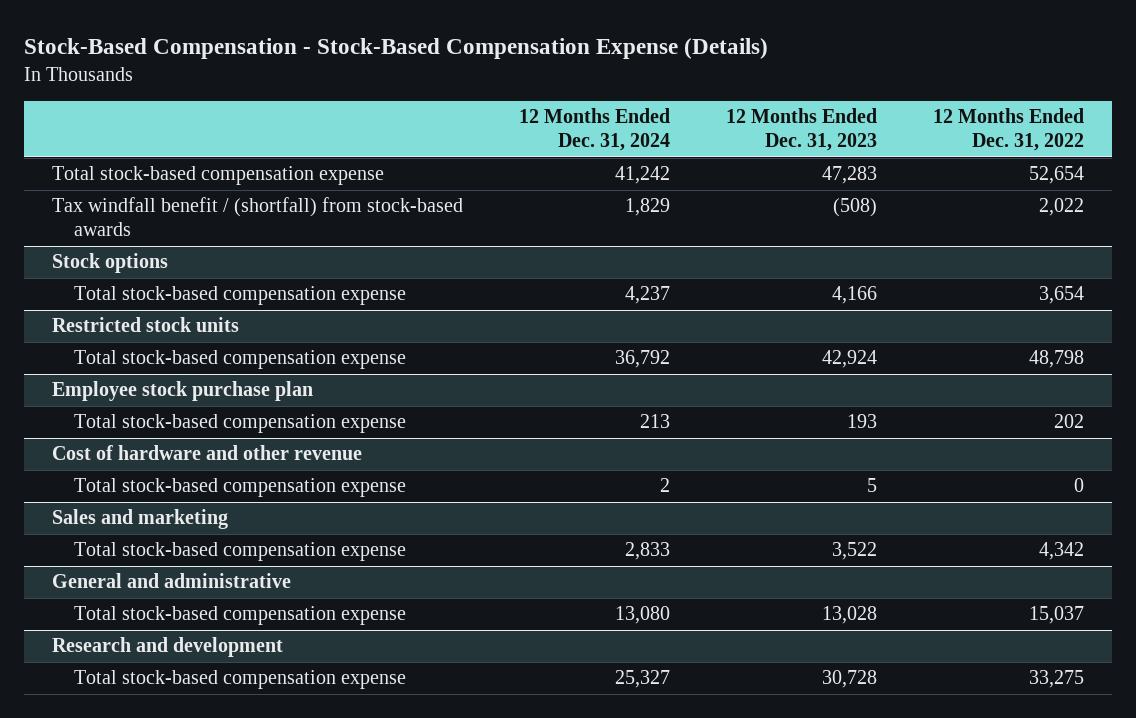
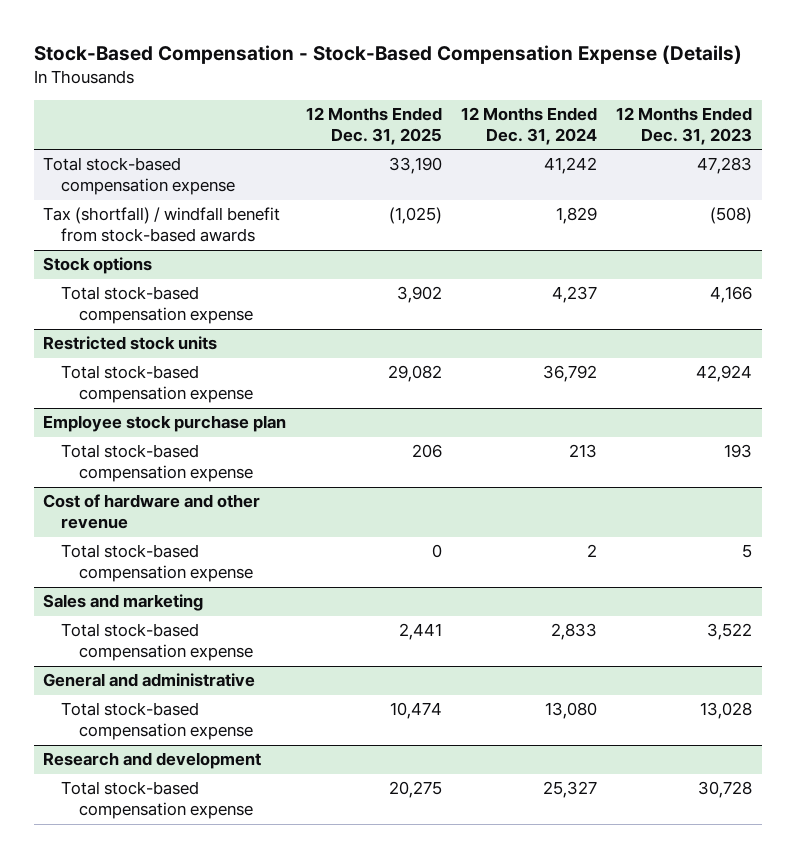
- | 12 Months Ended Dec. 31, 2024 | 12 Months Ended Dec. 31, 2023 | 12 Months Ended Dec. 31, 2022
+ | 12 Months Ended Dec. 31, 2025 | 12 Months Ended Dec. 31, 2024 | 12 Months Ended Dec. 31, 2023
- Tax windfall benefit / (shortfall) from stock-based awards | 1,829 | (508) | 2,022
+ Tax (shortfall) / windfall benefit from stock-based awards | (1,025) | 1,829 | (508)

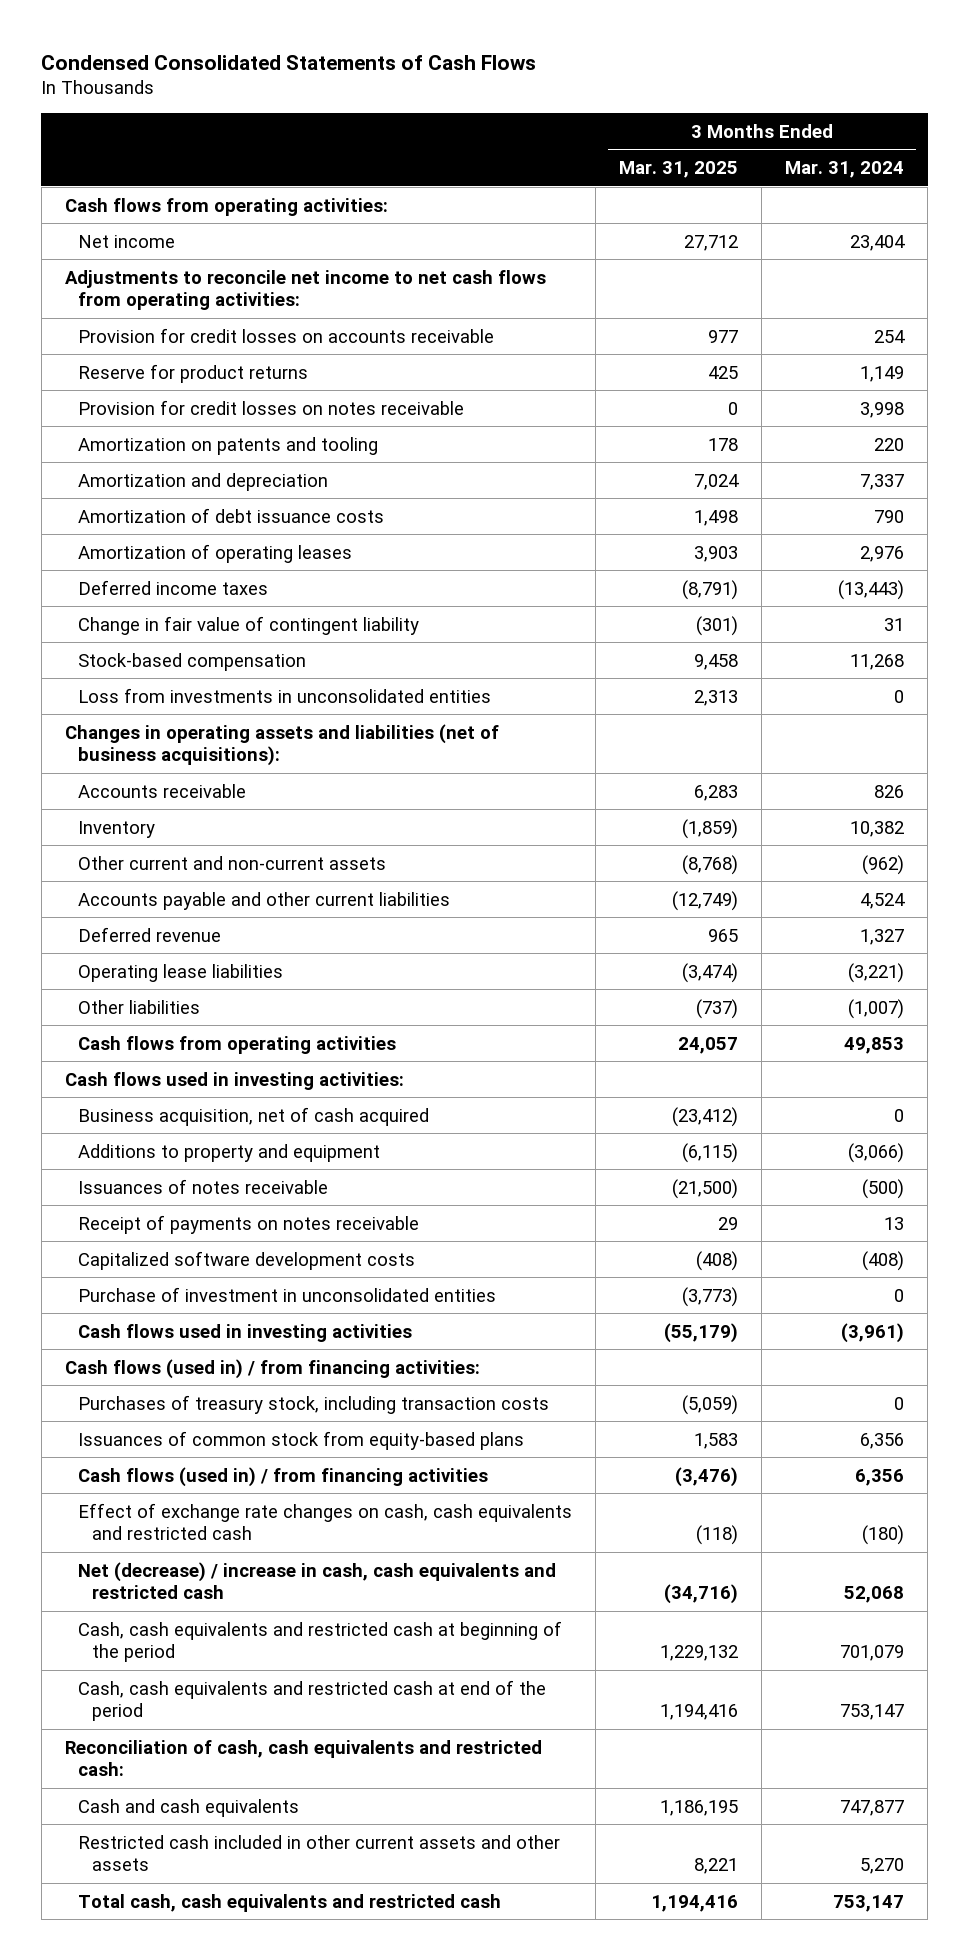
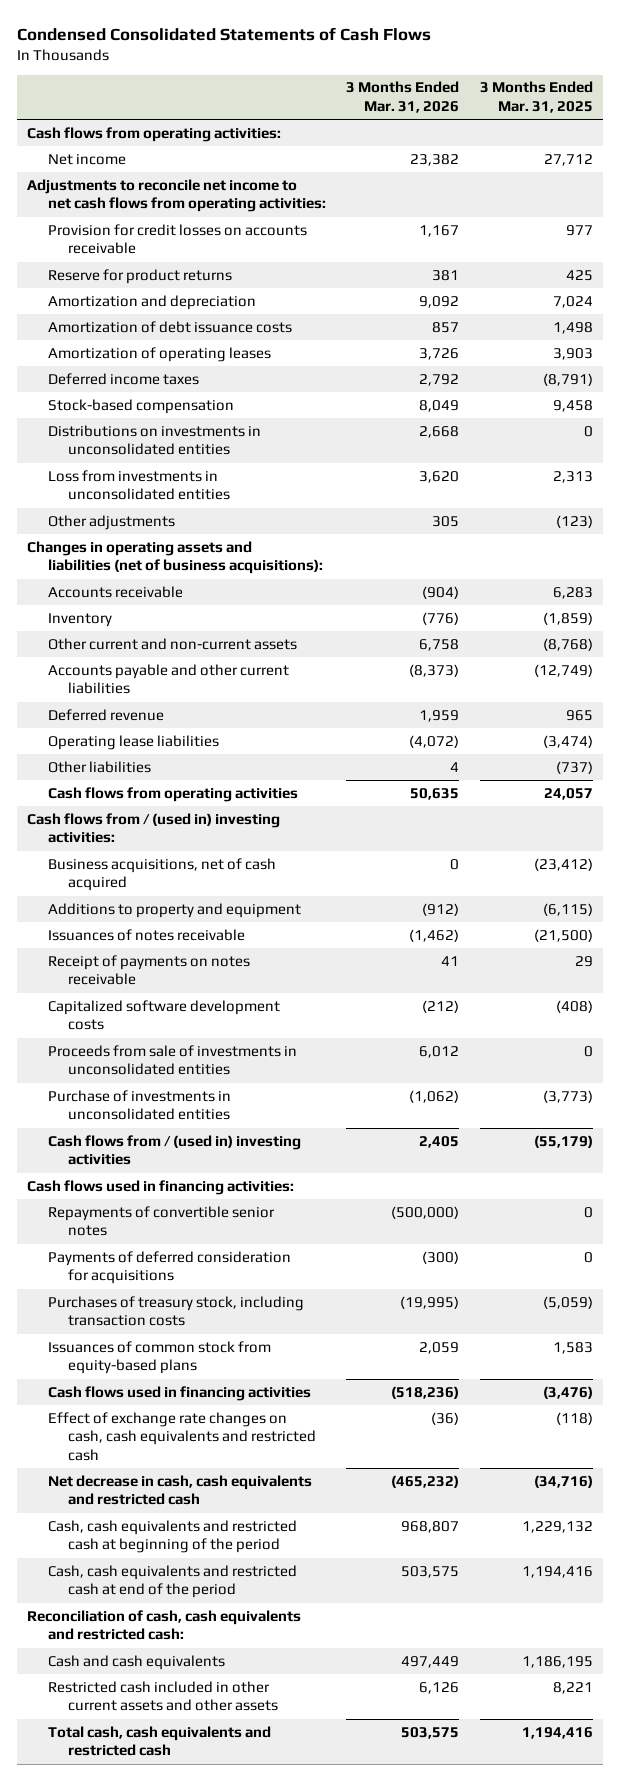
- | 3 Months Ended Mar. 31, 2025 | 3 Months Ended Mar. 31, 2024
+ | 3 Months Ended Mar. 31, 2026 | 3 Months Ended Mar. 31, 2025
- Provision for credit losses on notes receivable | 0 | 3,998
- Amortization on patents and tooling | 178 | 220
- Change in fair value of contingent liability | (301) | 31
+ Distributions on investments in unconsolidated entities | 2,668 | 0
+ Other adjustments | 305 | (123)
- Cash flows used in investing activities:
- Business acquisition, net of cash acquired | (23,412) | 0
+ Cash flows from / (used in) investing activities:
+ Business acquisitions, net of cash acquired | 0 | (23,412)
- Purchase of investment in unconsolidated entities | (3,773) | 0
- Cash flows used in investing activities | (55,179) | (3,961)
- Cash flows (used in) / from financing activities:
+ Proceeds from sale of investments in unconsolidated entities | 6,012 | 0
+ Purchase of investments in unconsolidated entities | (1,062) | (3,773)
+ Cash flows from / (used in) investing activities | 2,405 | (55,179)
+ Cash flows used in financing activities:
+ Repayments of convertible senior notes | (500,000) | 0
+ Payments of deferred consideration for acquisitions | (300) | 0
- Cash flows (used in) / from financing activities | (3,476) | 6,356
+ Cash flows used in financing activities | (518,236) | (3,476)
- Net (decrease) / increase in cash, cash equivalents and restricted cash | (34,716) | 52,068
+ Net decrease in cash, cash equivalents and restricted cash | (465,232) | (34,716)

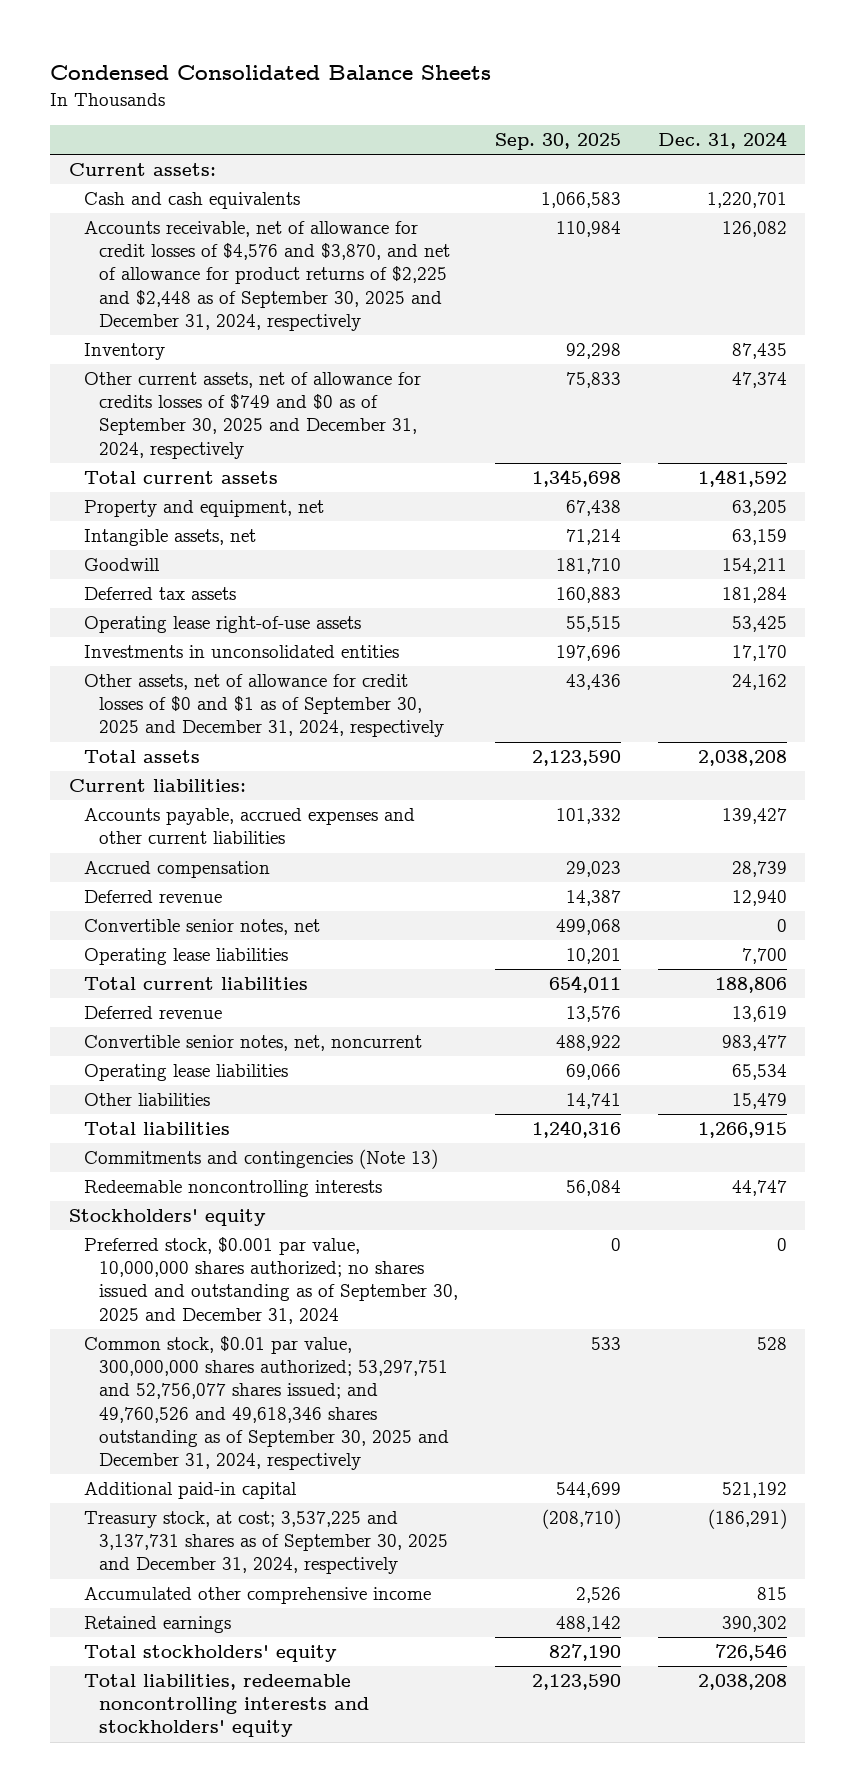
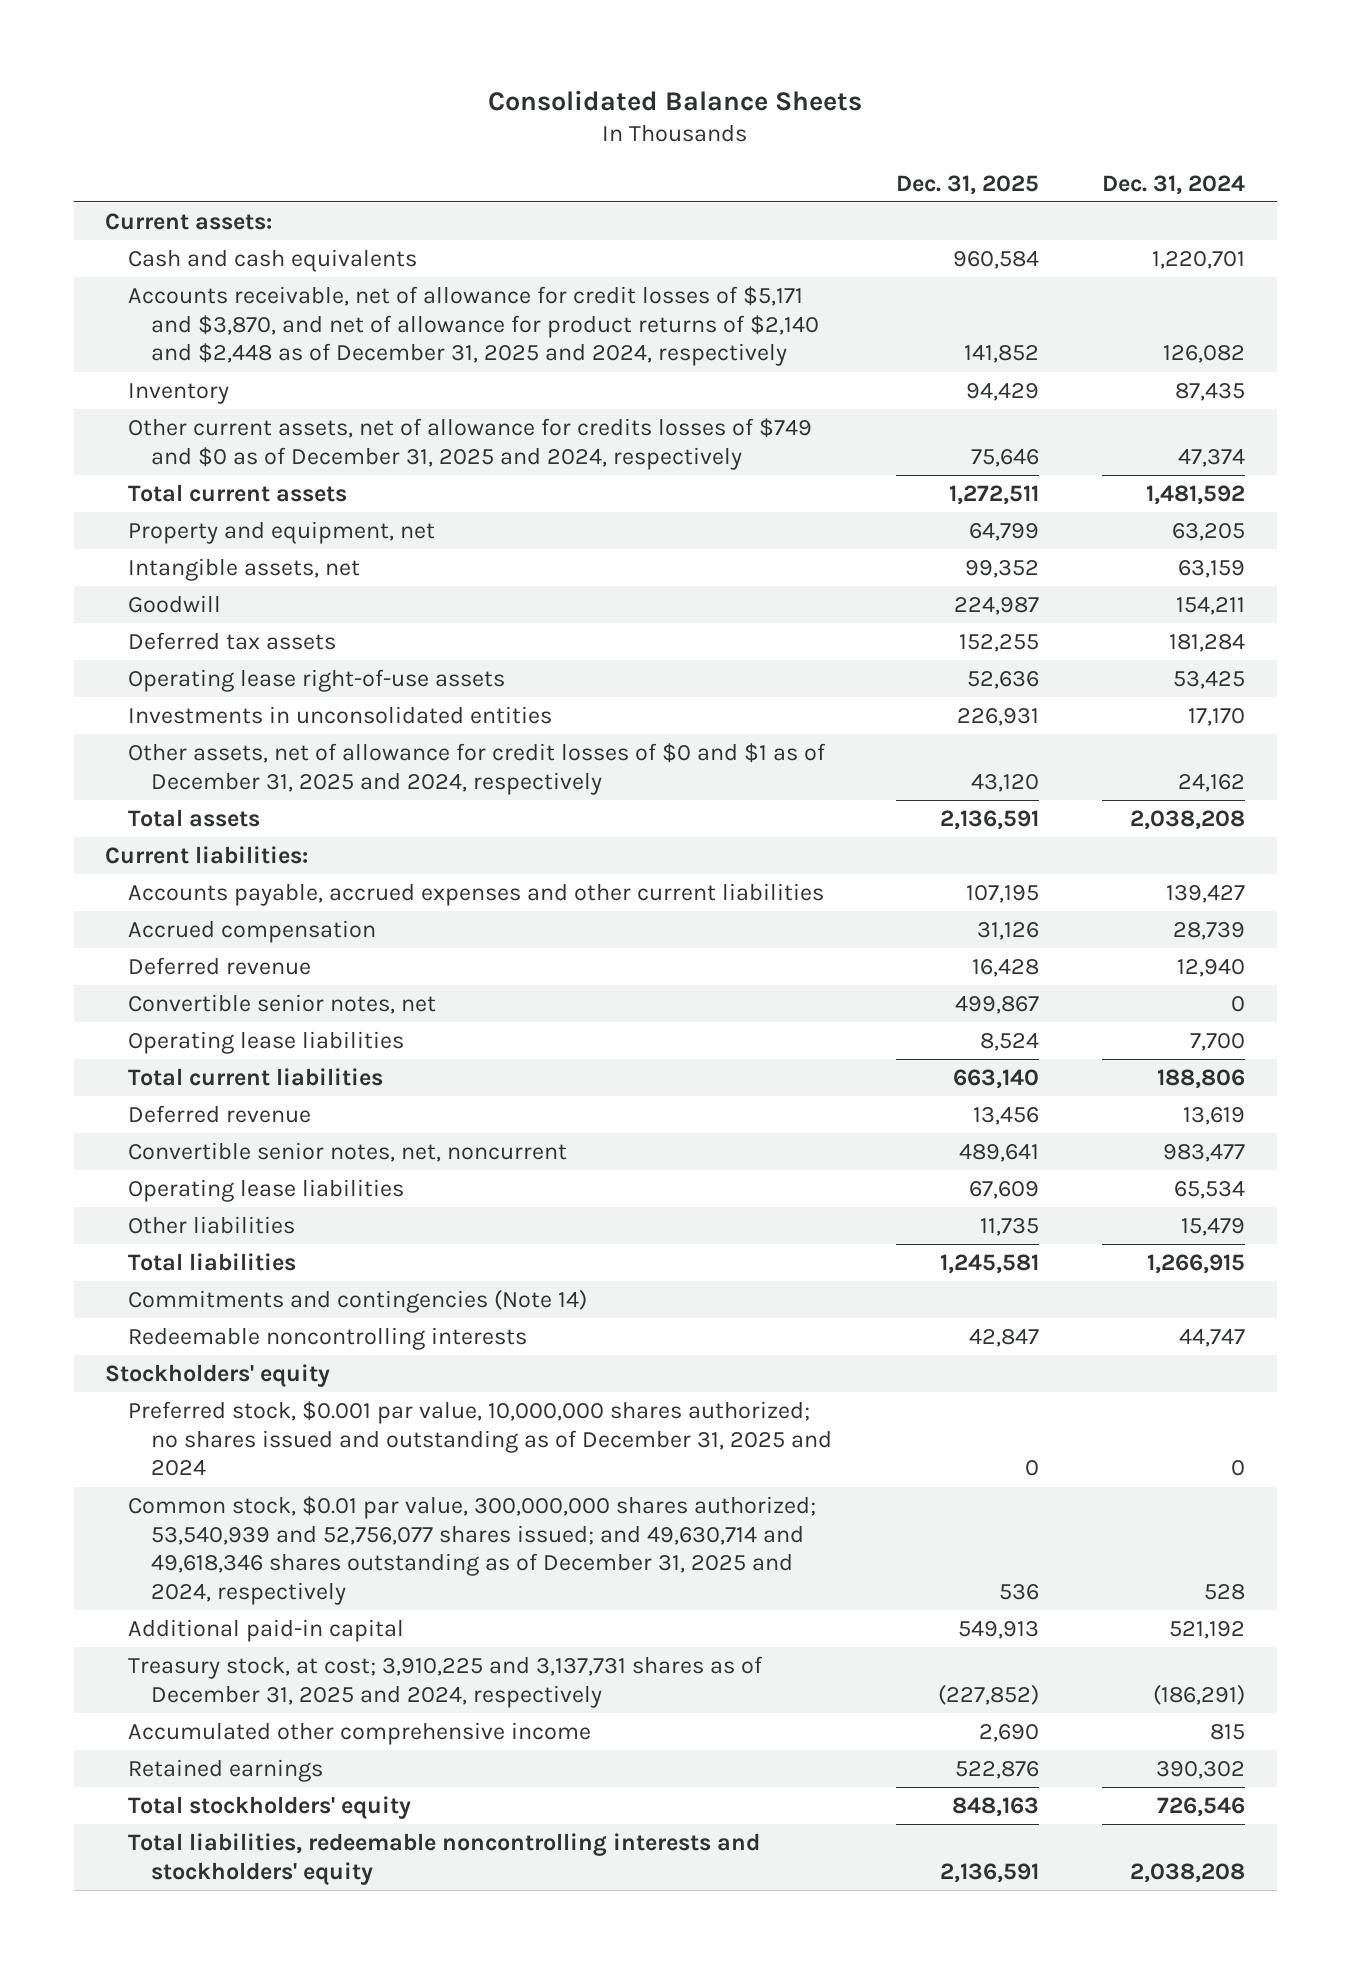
- Condensed Consolidated Balance Sheets
+ Consolidated Balance Sheets
- | Sep. 30, 2025 | Dec. 31, 2024
+ | Dec. 31, 2025 | Dec. 31, 2024
- Accounts receivable, net of allowance for credit losses of $4,576 and $3,870, and net of allowance for product returns of $2,225 and $2,448 as of September 30, 2025 and December 31, 2024, respectively | 110,984 | 126,082
+ Accounts receivable, net of allowance for credit losses of $5,171 and $3,870, and net of allowance for product returns of $2,140 and $2,448 as of December 31, 2025 and 2024, respectively | 141,852 | 126,082
- Other current assets, net of allowance for credits losses of $749 and $0 as of September 30, 2025 and December 31, 2024, respectively | 75,833 | 47,374
+ Other current assets, net of allowance for credits losses of $749 and $0 as of December 31, 2025 and 2024, respectively | 75,646 | 47,374
- Other assets, net of allowance for credit losses of $0 and $1 as of September 30, 2025 and December 31, 2024, respectively | 43,436 | 24,162
+ Other assets, net of allowance for credit losses of $0 and $1 as of December 31, 2025 and 2024, respectively | 43,120 | 24,162
- Commitments and contingencies (Note 13)
+ Commitments and contingencies (Note 14)
- Preferred stock, $0.001 par value, 10,000,000 shares authorized; no shares issued and outstanding as of September 30, 2025 and December 31, 2024 | 0 | 0
- Common stock, $0.01 par value, 300,000,000 shares authorized; 53,297,751 and 52,756,077 shares issued; and 49,760,526 and 49,618,346 shares outstanding as of September 30, 2025 and December 31, 2024, respectively | 533 | 528
+ Preferred stock, $0.001 par value, 10,000,000 shares authorized; no shares issued and outstanding as of December 31, 2025 and 2024 | 0 | 0
+ Common stock, $0.01 par value, 300,000,000 shares authorized; 53,540,939 and 52,756,077 shares issued; and 49,630,714 and 49,618,346 shares outstanding as of December 31, 2025 and 2024, respectively | 536 | 528
- Treasury stock, at cost; 3,537,225 and 3,137,731 shares as of September 30, 2025 and December 31, 2024, respectively | (208,710) | (186,291)
+ Treasury stock, at cost; 3,910,225 and 3,137,731 shares as of December 31, 2025 and 2024, respectively | (227,852) | (186,291)

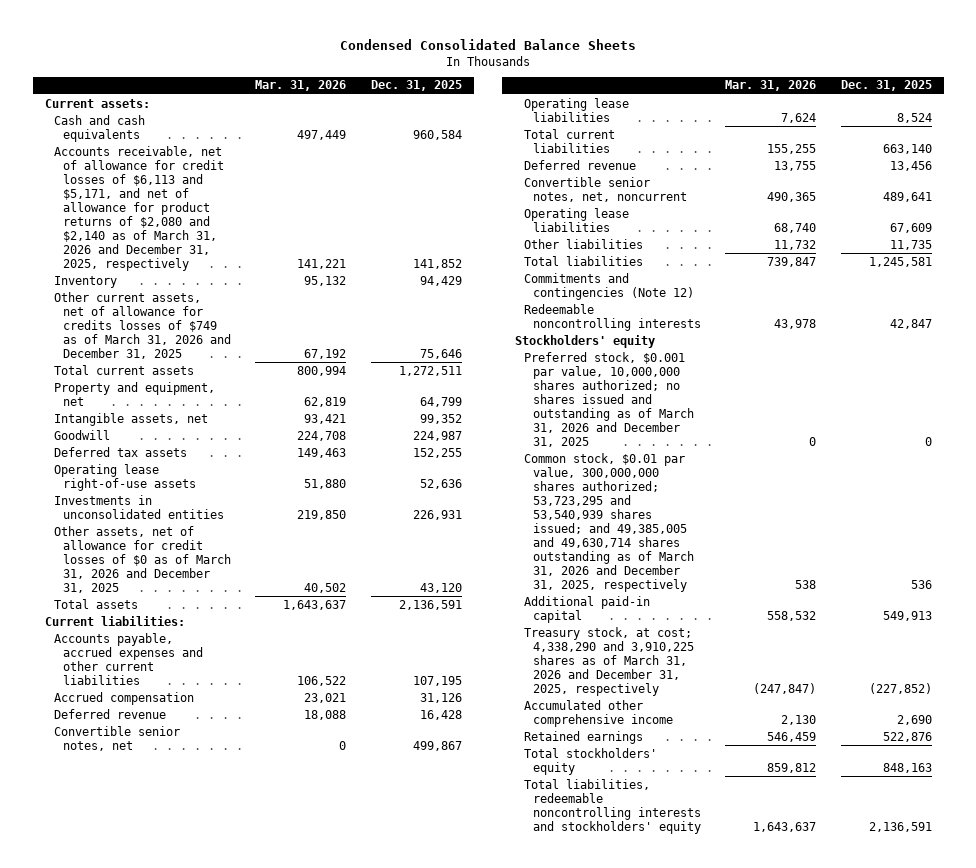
- Consolidated Balance Sheets
+ Condensed Consolidated Balance Sheets
- | Dec. 31, 2025 | Dec. 31, 2024
+ | Mar. 31, 2026 | Dec. 31, 2025
- Accounts receivable, net of allowance for credit losses of $5,171 and $3,870, and net of allowance for product returns of $2,140 and $2,448 as of December 31, 2025 and 2024, respectively | 141,852 | 126,082
+ Accounts receivable, net of allowance for credit losses of $6,113 and $5,171, and net of allowance for product returns of $2,080 and $2,140 as of March 31, 2026 and December 31, 2025, respectively | 141,221 | 141,852
- Other current assets, net of allowance for credits losses of $749 and $0 as of December 31, 2025 and 2024, respectively | 75,646 | 47,374
+ Other current assets, net of allowance for credits losses of $749 as of March 31, 2026 and December 31, 2025 | 67,192 | 75,646
- Other assets, net of allowance for credit losses of $0 and $1 as of December 31, 2025 and 2024, respectively | 43,120 | 24,162
+ Other assets, net of allowance for credit losses of $0 as of March 31, 2026 and December 31, 2025 | 40,502 | 43,120
- Commitments and contingencies (Note 14)
+ Commitments and contingencies (Note 12)
- Preferred stock, $0.001 par value, 10,000,000 shares authorized; no shares issued and outstanding as of December 31, 2025 and 2024 | 0 | 0
- Common stock, $0.01 par value, 300,000,000 shares authorized; 53,540,939 and 52,756,077 shares issued; and 49,630,714 and 49,618,346 shares outstanding as of December 31, 2025 and 2024, respectively | 536 | 528
+ Preferred stock, $0.001 par value, 10,000,000 shares authorized; no shares issued and outstanding as of March 31, 2026 and December 31, 2025 | 0 | 0
+ Common stock, $0.01 par value, 300,000,000 shares authorized; 53,723,295 and 53,540,939 shares issued; and 49,385,005 and 49,630,714 shares outstanding as of March 31, 2026 and December 31, 2025, respectively | 538 | 536
- Treasury stock, at cost; 3,910,225 and 3,137,731 shares as of December 31, 2025 and 2024, respectively | (227,852) | (186,291)
+ Treasury stock, at cost; 4,338,290 and 3,910,225 shares as of March 31, 2026 and December 31, 2025, respectively | (247,847) | (227,852)

